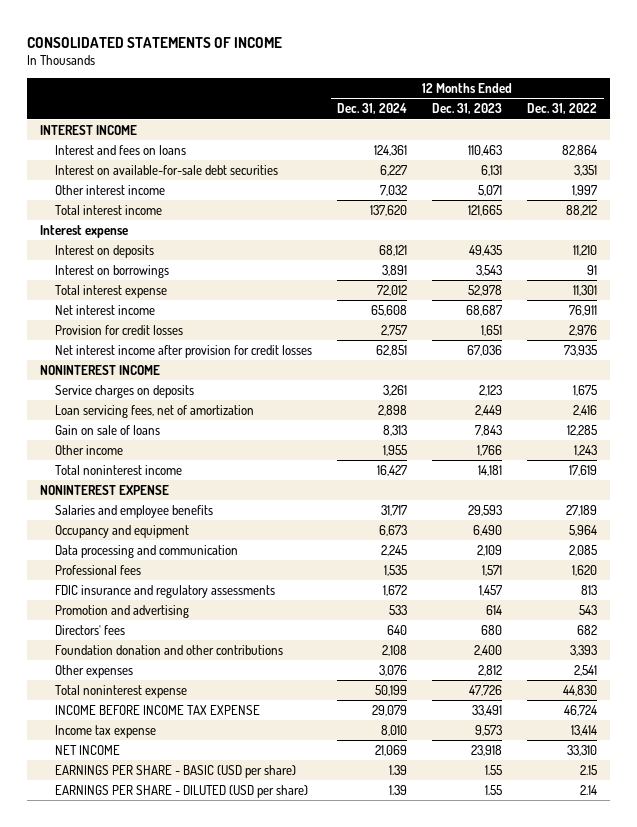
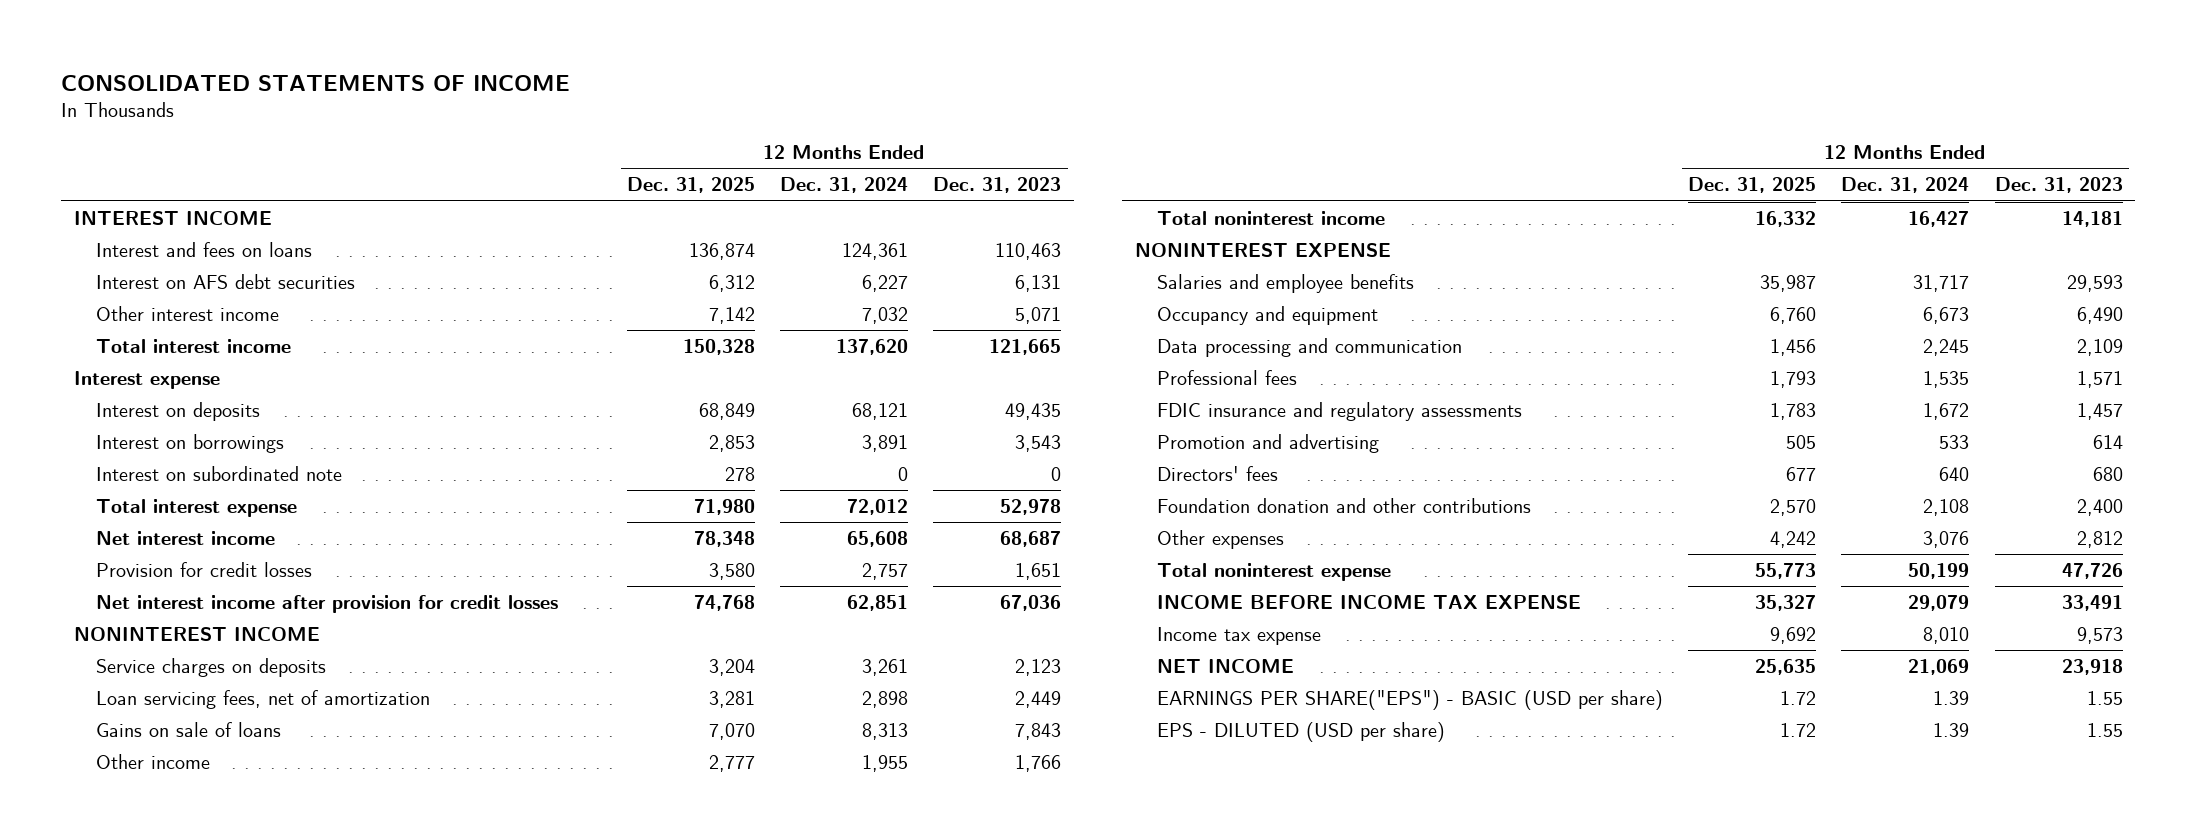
- | 12 Months Ended Dec. 31, 2024 | 12 Months Ended Dec. 31, 2023 | 12 Months Ended Dec. 31, 2022
+ | 12 Months Ended Dec. 31, 2025 | 12 Months Ended Dec. 31, 2024 | 12 Months Ended Dec. 31, 2023
- Interest on available-for-sale debt securities | 6,227 | 6,131 | 3,351
+ Interest on AFS debt securities | 6,312 | 6,227 | 6,131
+ Interest on subordinated note | 278 | 0 | 0
- Gain on sale of loans | 8,313 | 7,843 | 12,285
+ Gains on sale of loans | 7,070 | 8,313 | 7,843
- EARNINGS PER SHARE - BASIC (USD per share) | 1.39 | 1.55 | 2.15
- EARNINGS PER SHARE - DILUTED (USD per share) | 1.39 | 1.55 | 2.14
+ EARNINGS PER SHARE("EPS") - BASIC (USD per share) | 1.72 | 1.39 | 1.55
+ EPS - DILUTED (USD per share) | 1.72 | 1.39 | 1.55

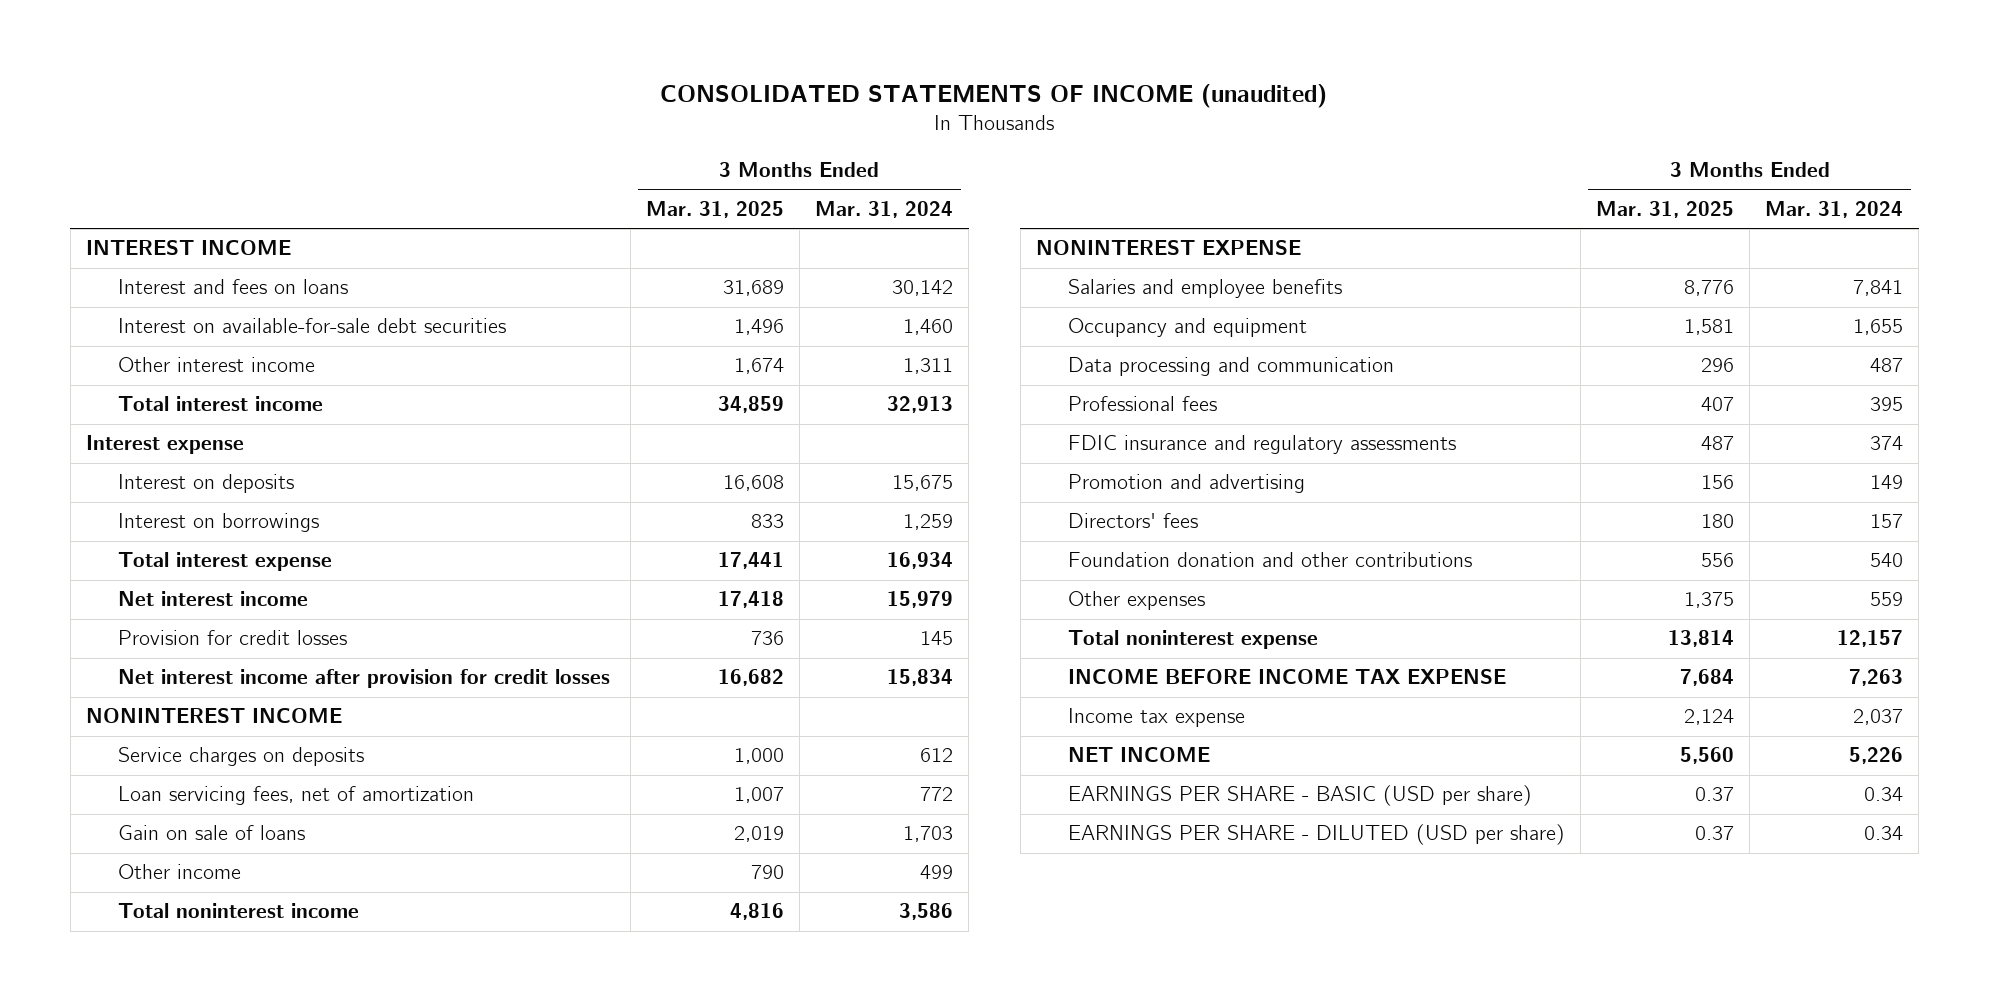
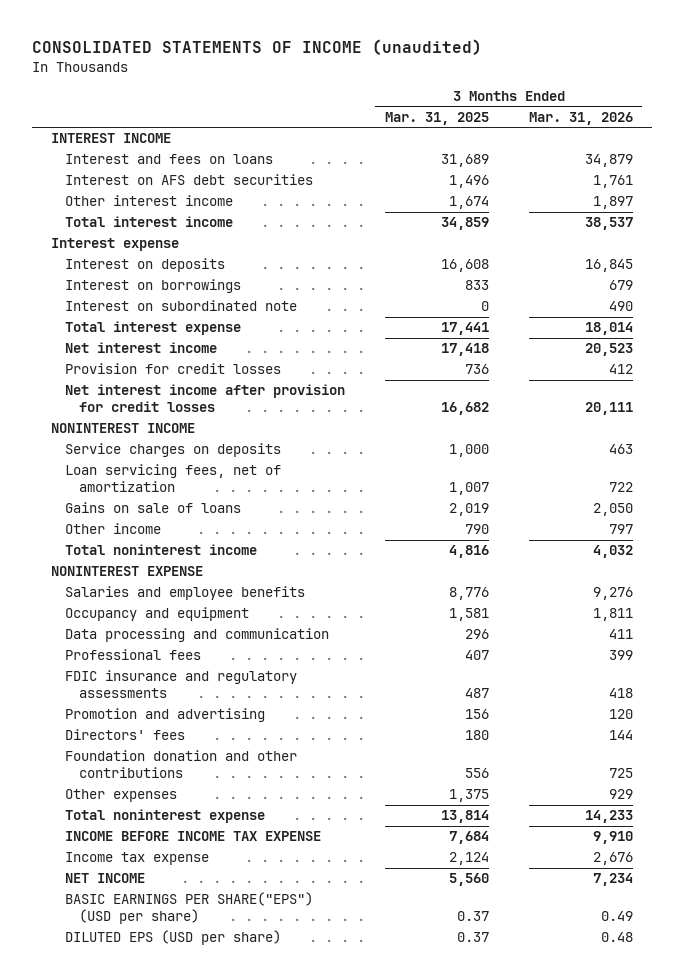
- | 3 Months Ended Mar. 31, 2025 | 3 Months Ended Mar. 31, 2024
+ | 3 Months Ended Mar. 31, 2025 | 3 Months Ended Mar. 31, 2026
- Interest on available-for-sale debt securities | 1,496 | 1,460
+ Interest on AFS debt securities | 1,496 | 1,761
+ Interest on subordinated note | 0 | 490
- Gain on sale of loans | 2,019 | 1,703
+ Gains on sale of loans | 2,019 | 2,050
- EARNINGS PER SHARE - BASIC (USD per share) | 0.37 | 0.34
- EARNINGS PER SHARE - DILUTED (USD per share) | 0.37 | 0.34
+ BASIC EARNINGS PER SHARE("EPS") (USD per share) | 0.37 | 0.49
+ DILUTED EPS (USD per share) | 0.37 | 0.48

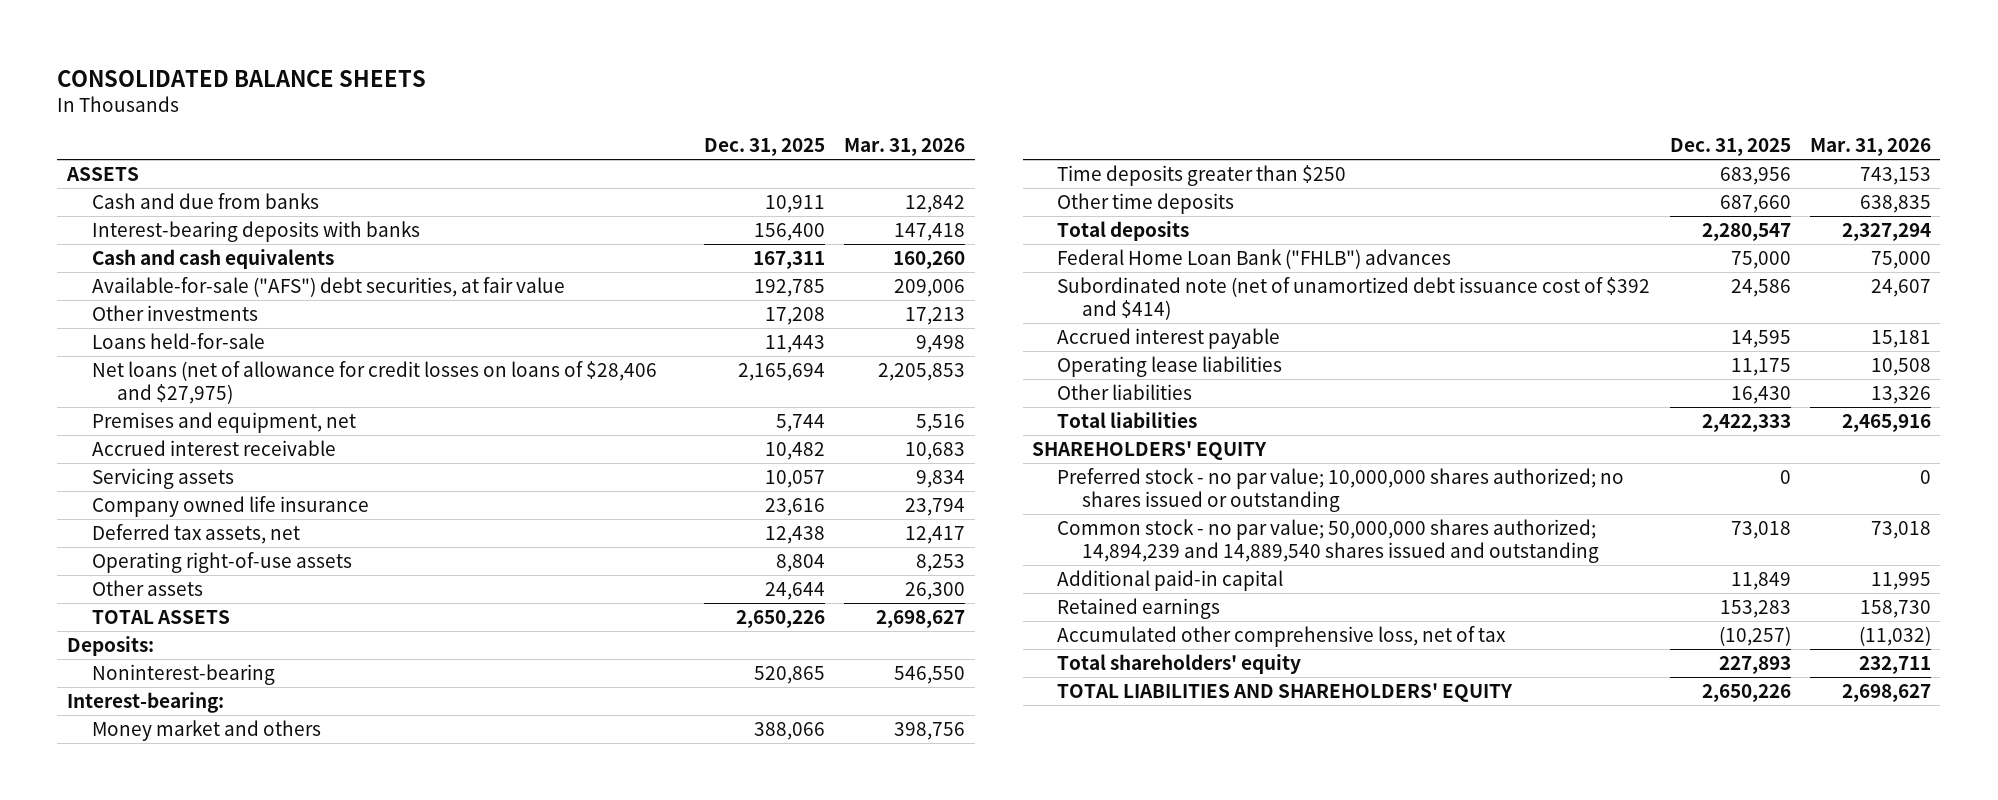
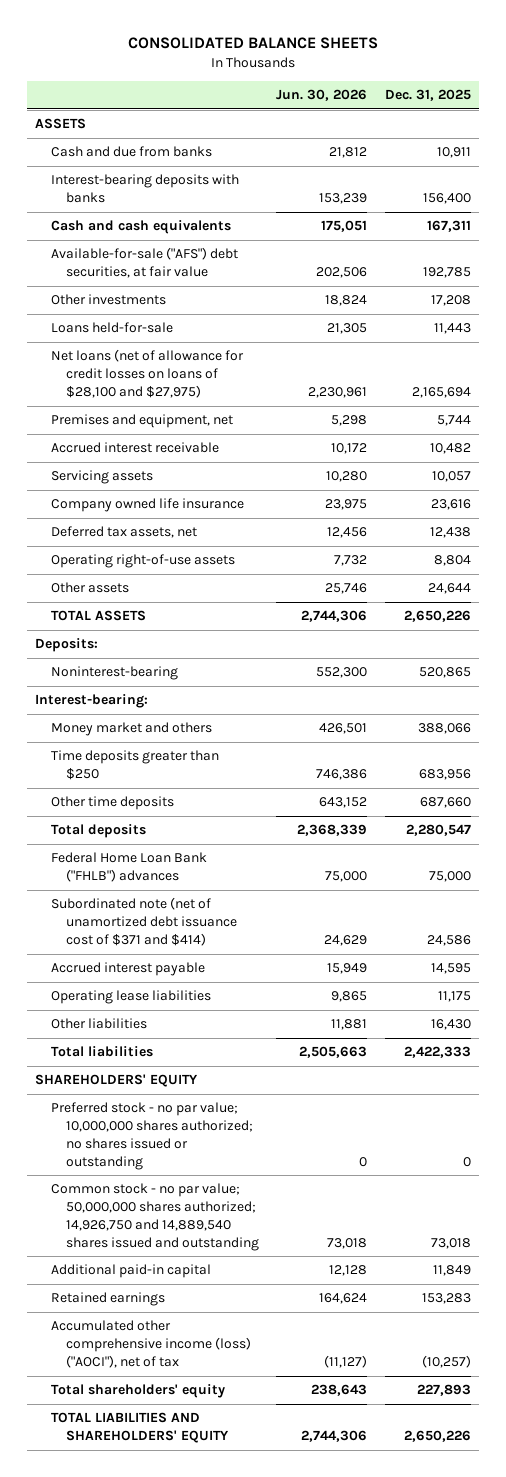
- | Dec. 31, 2025 | Mar. 31, 2026
+ | Jun. 30, 2026 | Dec. 31, 2025
- Net loans (net of allowance for credit losses on loans of $28,406 and $27,975) | 2,165,694 | 2,205,853
+ Net loans (net of allowance for credit losses on loans of $28,100 and $27,975) | 2,230,961 | 2,165,694
- Subordinated note (net of unamortized debt issuance cost of $392 and $414) | 24,586 | 24,607
+ Subordinated note (net of unamortized debt issuance cost of $371 and $414) | 24,629 | 24,586
- Common stock - no par value; 50,000,000 shares authorized; 14,894,239 and 14,889,540 shares issued and outstanding | 73,018 | 73,018
+ Common stock - no par value; 50,000,000 shares authorized; 14,926,750 and 14,889,540 shares issued and outstanding | 73,018 | 73,018
- Accumulated other comprehensive loss, net of tax | (10,257) | (11,032)
+ Accumulated other comprehensive income (loss) ("AOCI"), net of tax | (11,127) | (10,257)

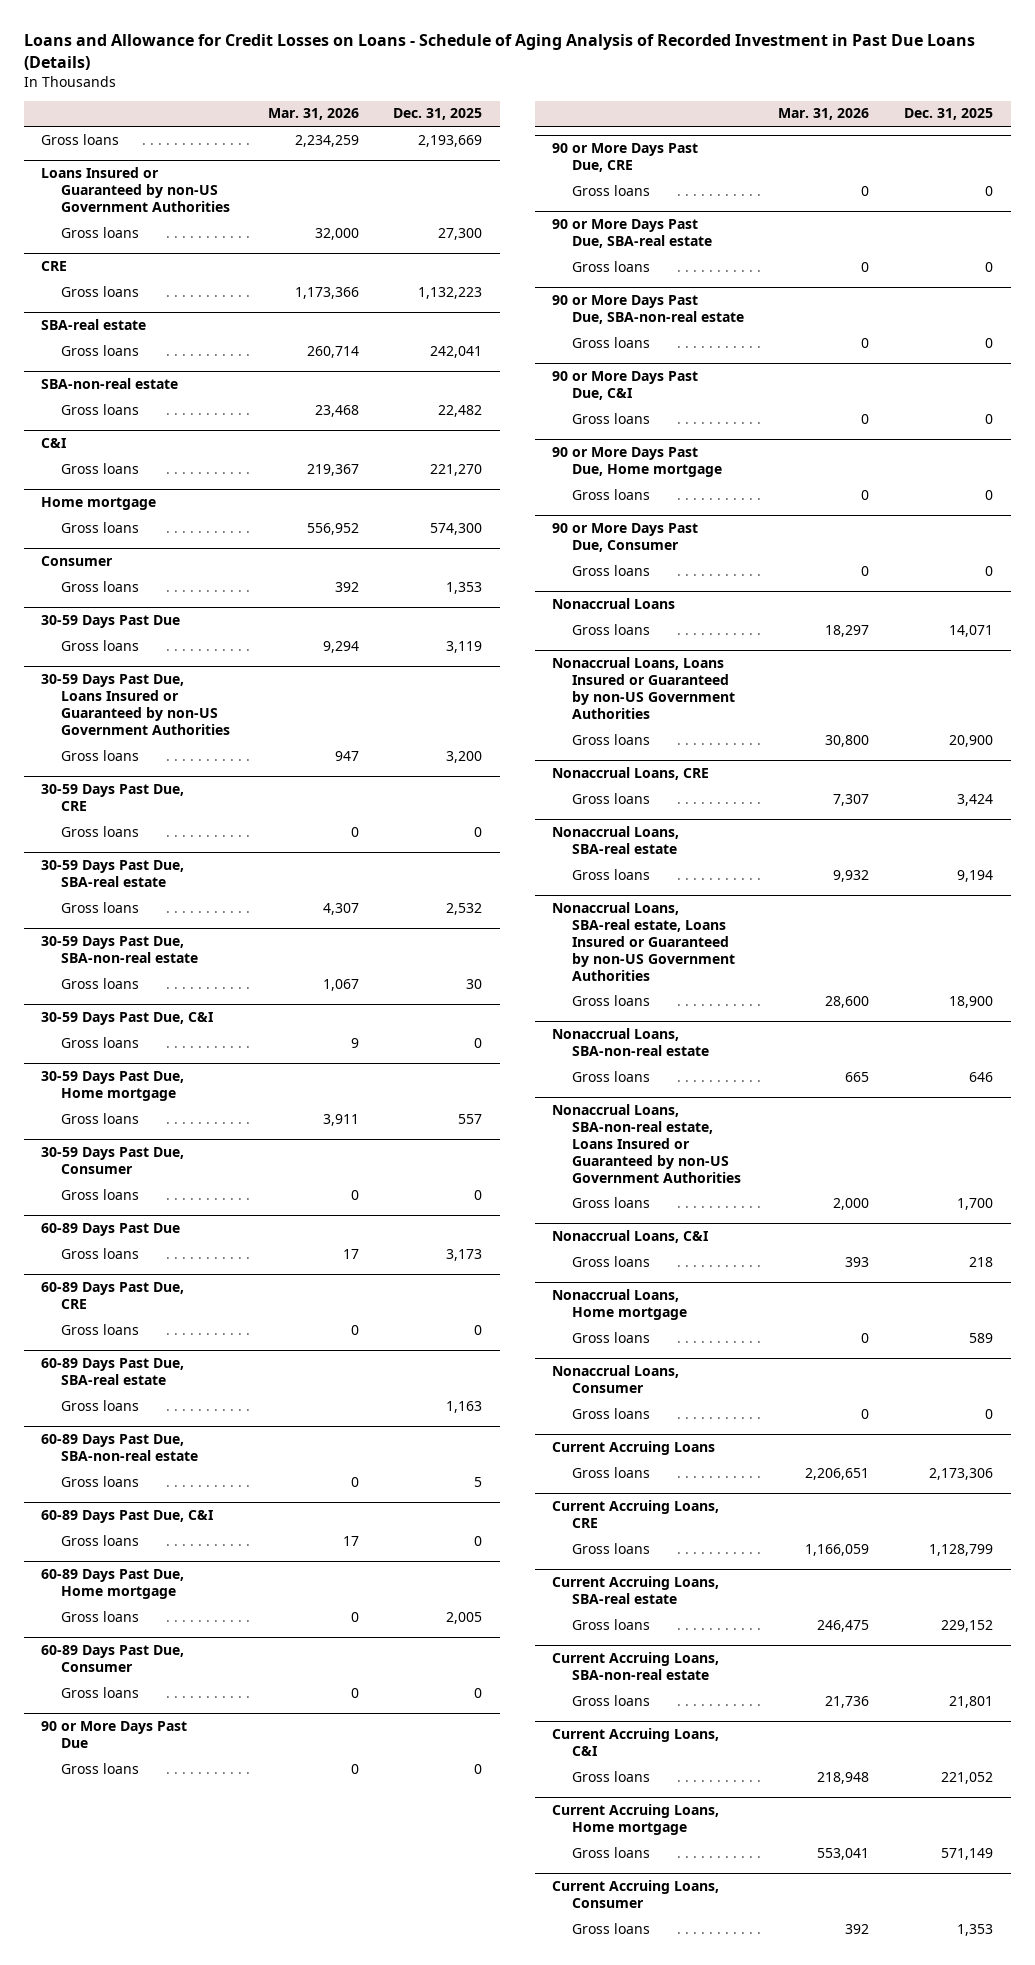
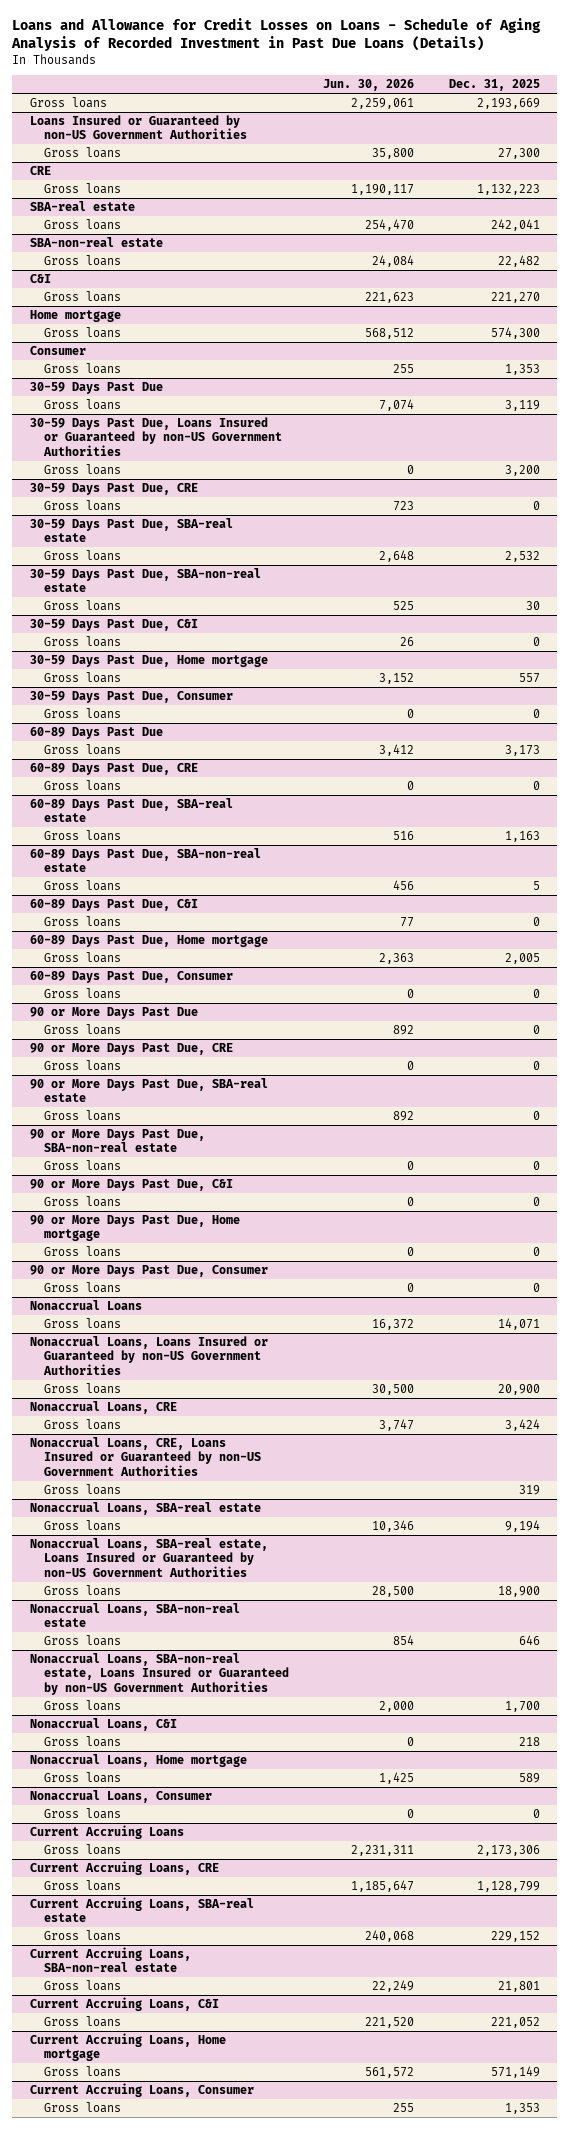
- | Mar. 31, 2026 | Dec. 31, 2025
+ | Jun. 30, 2026 | Dec. 31, 2025
+ Nonaccrual Loans, CRE, Loans Insured or Guaranteed by non-US Government Authorities
+ Gross loans | | 319

